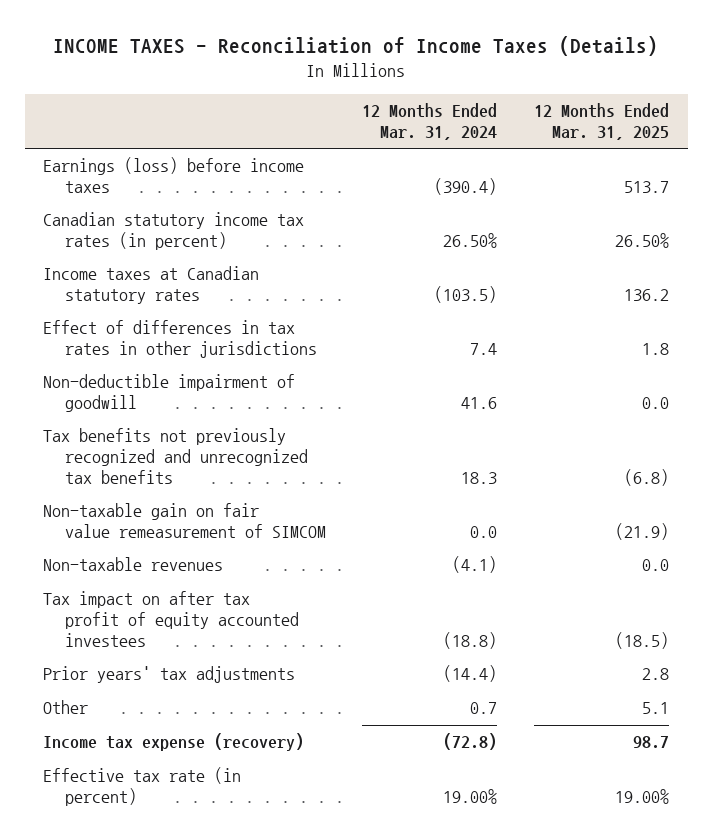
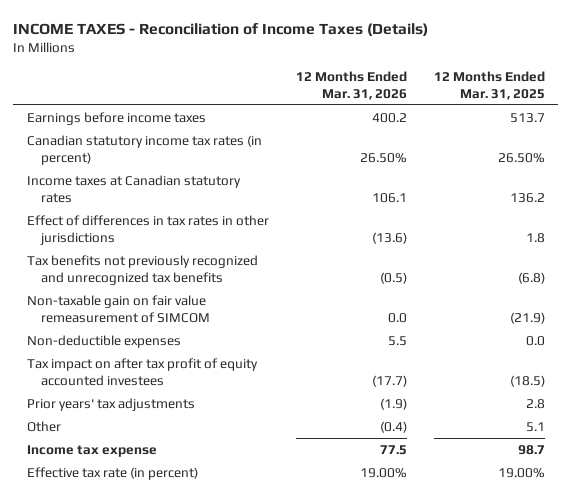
- | 12 Months Ended Mar. 31, 2024 | 12 Months Ended Mar. 31, 2025
+ | 12 Months Ended Mar. 31, 2026 | 12 Months Ended Mar. 31, 2025
- Earnings (loss) before income taxes | (390.4) | 513.7
+ Earnings before income taxes | 400.2 | 513.7
- Non-deductible impairment of goodwill | 41.6 | 0.0
- Non-taxable revenues | (4.1) | 0.0
+ Non-deductible expenses | 5.5 | 0.0
- Income tax expense (recovery) | (72.8) | 98.7
+ Income tax expense | 77.5 | 98.7

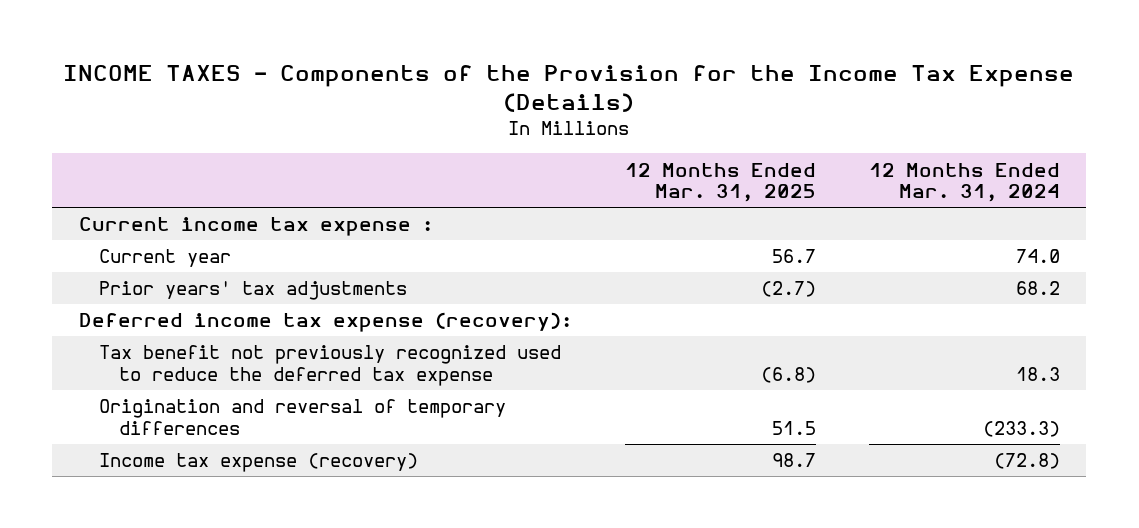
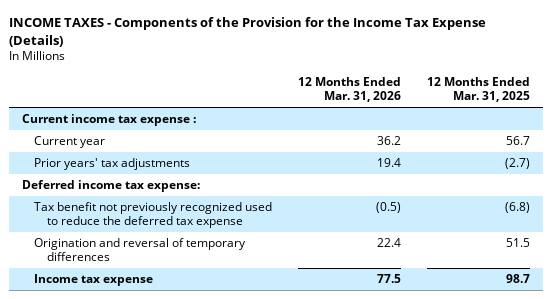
- | 12 Months Ended Mar. 31, 2025 | 12 Months Ended Mar. 31, 2024
+ | 12 Months Ended Mar. 31, 2026 | 12 Months Ended Mar. 31, 2025
- Deferred income tax expense (recovery):
+ Deferred income tax expense:
- Income tax expense (recovery) | 98.7 | (72.8)
+ Income tax expense | 77.5 | 98.7

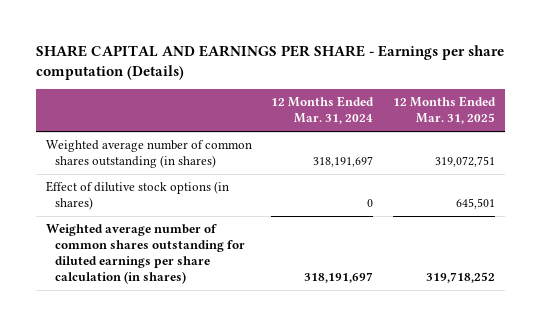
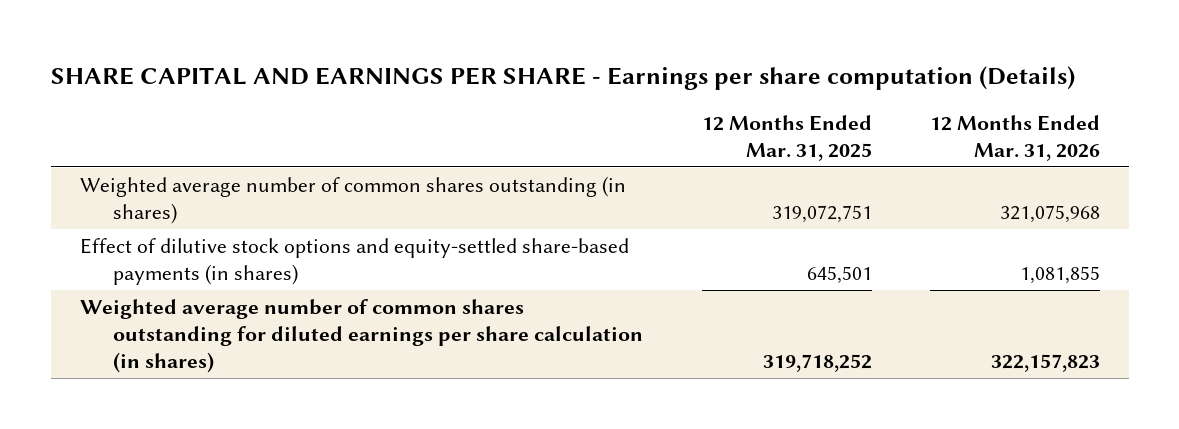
- | 12 Months Ended Mar. 31, 2024 | 12 Months Ended Mar. 31, 2025
+ | 12 Months Ended Mar. 31, 2025 | 12 Months Ended Mar. 31, 2026
- Effect of dilutive stock options (in shares) | 0 | 645,501
+ Effect of dilutive stock options and equity-settled share-based payments (in shares) | 645,501 | 1,081,855

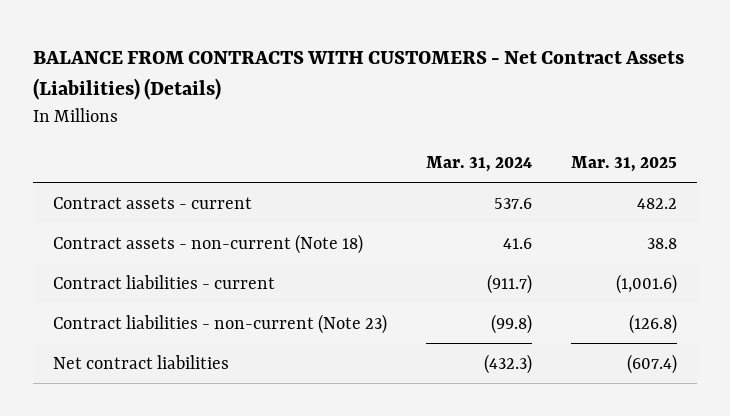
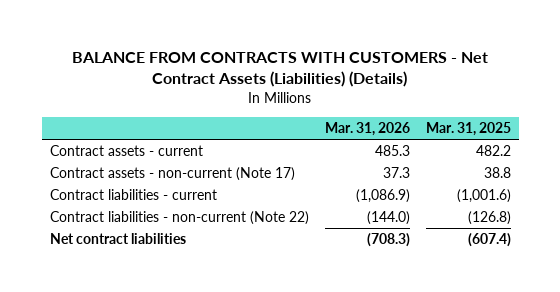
- | Mar. 31, 2024 | Mar. 31, 2025
+ | Mar. 31, 2026 | Mar. 31, 2025
- Contract assets - non-current (Note 18) | 41.6 | 38.8
+ Contract assets - non-current (Note 17) | 37.3 | 38.8
- Contract liabilities - non-current (Note 23) | (99.8) | (126.8)
+ Contract liabilities - non-current (Note 22) | (144.0) | (126.8)

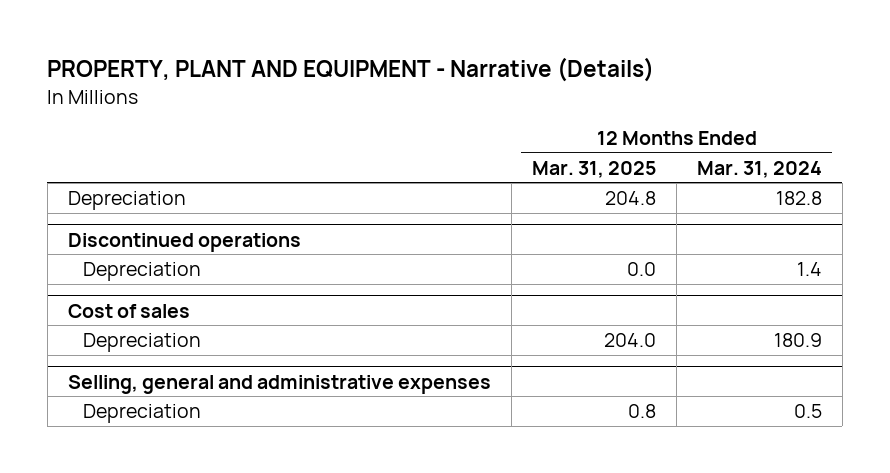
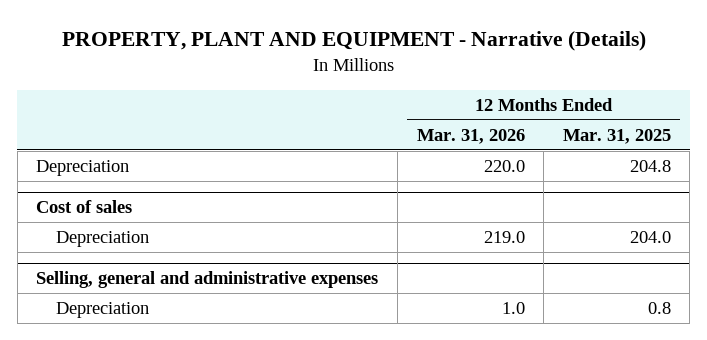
- | 12 Months Ended Mar. 31, 2025 | 12 Months Ended Mar. 31, 2024
+ | 12 Months Ended Mar. 31, 2026 | 12 Months Ended Mar. 31, 2025
- Discontinued operations
- Depreciation | 0.0 | 1.4

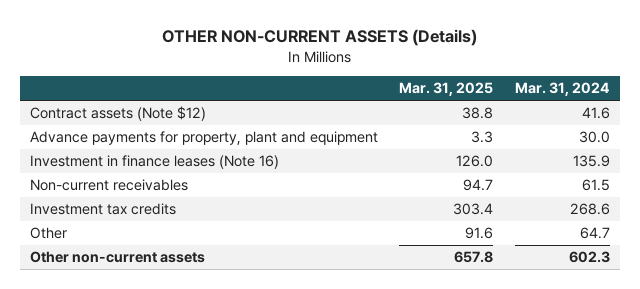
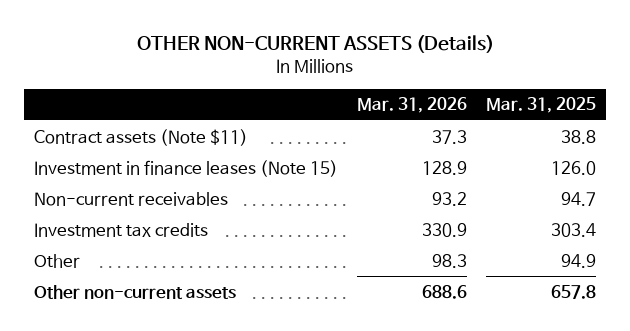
- | Mar. 31, 2025 | Mar. 31, 2024
+ | Mar. 31, 2026 | Mar. 31, 2025
- Contract assets (Note $12) | 38.8 | 41.6
- Advance payments for property, plant and equipment | 3.3 | 30.0
- Investment in finance leases (Note 16) | 126.0 | 135.9
+ Contract assets (Note $11) | 37.3 | 38.8
+ Investment in finance leases (Note 15) | 128.9 | 126.0
- Other | 91.6 | 64.7
+ Other | 98.3 | 94.9

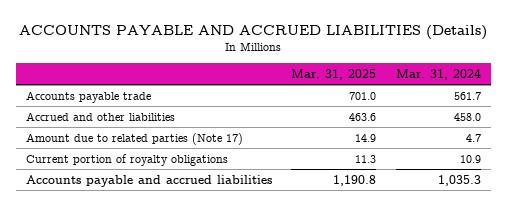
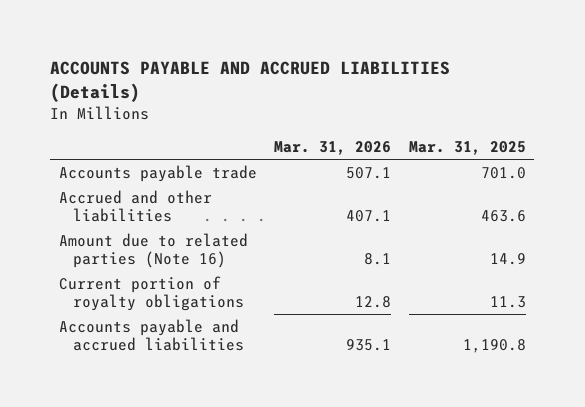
- | Mar. 31, 2025 | Mar. 31, 2024
+ | Mar. 31, 2026 | Mar. 31, 2025
- Amount due to related parties (Note 17) | 14.9 | 4.7
+ Amount due to related parties (Note 16) | 8.1 | 14.9

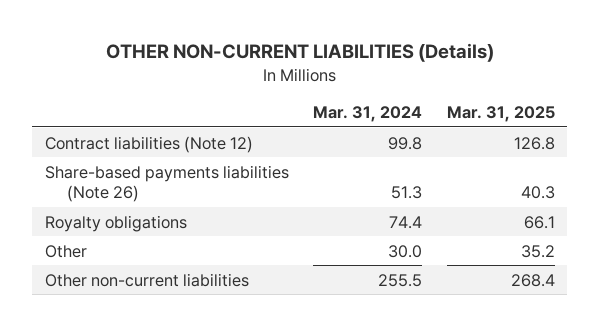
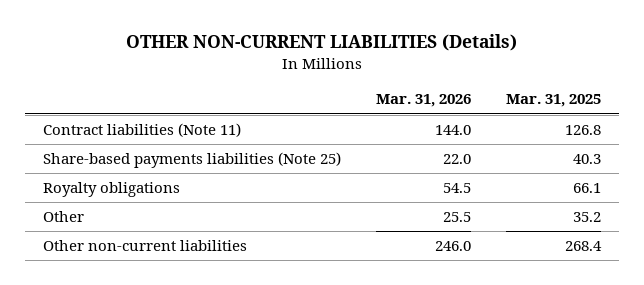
- | Mar. 31, 2024 | Mar. 31, 2025
+ | Mar. 31, 2026 | Mar. 31, 2025
- Contract liabilities (Note 12) | 99.8 | 126.8
- Share-based payments liabilities (Note 26) | 51.3 | 40.3
+ Contract liabilities (Note 11) | 144.0 | 126.8
+ Share-based payments liabilities (Note 25) | 22.0 | 40.3

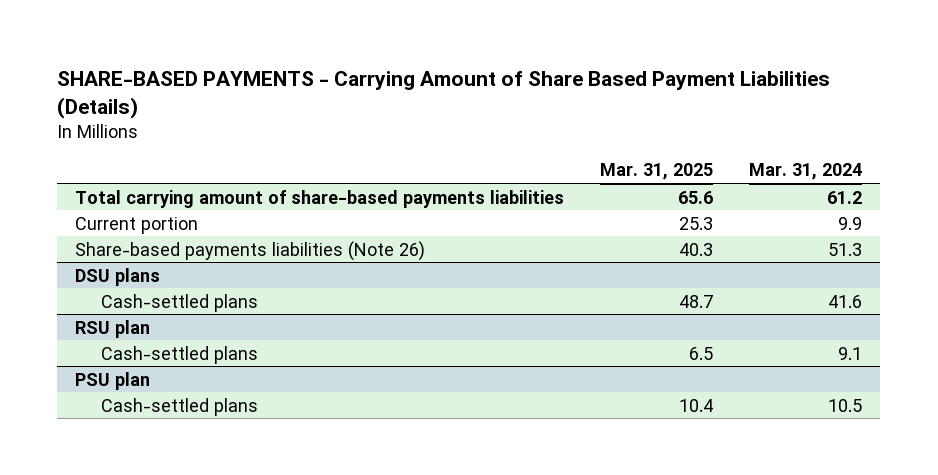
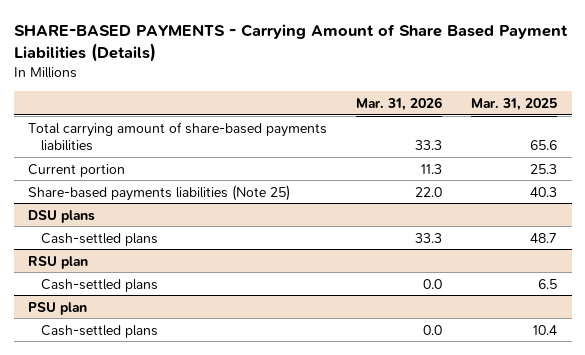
- | Mar. 31, 2025 | Mar. 31, 2024
+ | Mar. 31, 2026 | Mar. 31, 2025
- Share-based payments liabilities (Note 26) | 40.3 | 51.3
+ Share-based payments liabilities (Note 25) | 22.0 | 40.3

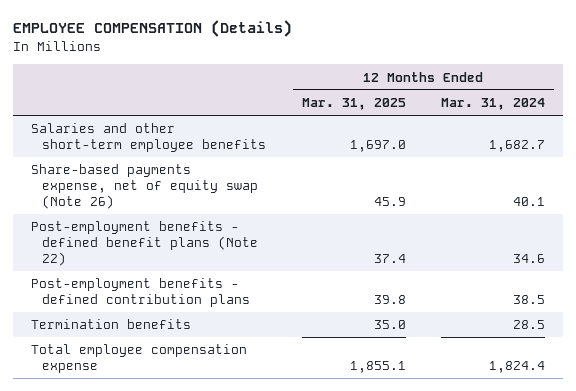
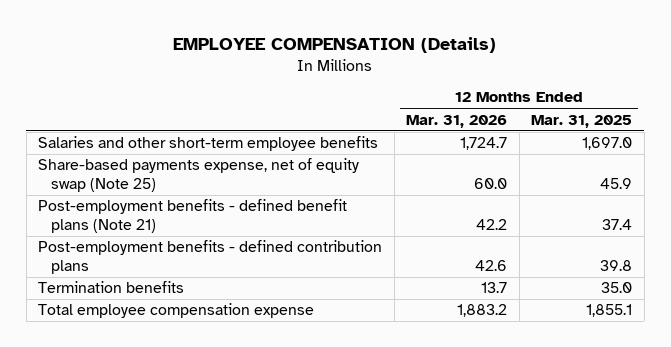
- | 12 Months Ended Mar. 31, 2025 | 12 Months Ended Mar. 31, 2024
+ | 12 Months Ended Mar. 31, 2026 | 12 Months Ended Mar. 31, 2025
- Share-based payments expense, net of equity swap (Note 26) | 45.9 | 40.1
- Post-employment benefits - defined benefit plans (Note 22) | 37.4 | 34.6
+ Share-based payments expense, net of equity swap (Note 25) | 60.0 | 45.9
+ Post-employment benefits - defined benefit plans (Note 21) | 42.2 | 37.4

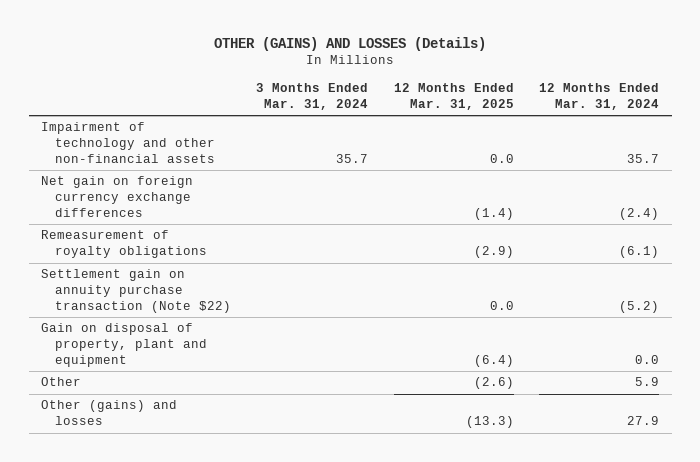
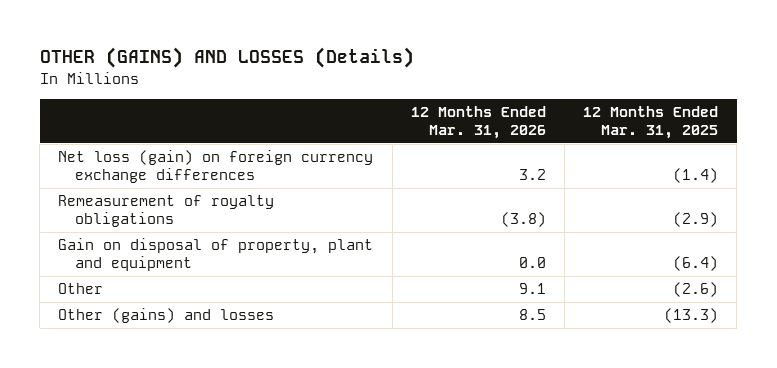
- | 3 Months Ended Mar. 31, 2024 | 12 Months Ended Mar. 31, 2025 | 12 Months Ended Mar. 31, 2024
+ | 12 Months Ended Mar. 31, 2026 | 12 Months Ended Mar. 31, 2025
- Impairment of technology and other non-financial assets | 35.7 | 0.0 | 35.7
- Net gain on foreign currency exchange differences | | (1.4) | (2.4)
+ Net loss (gain) on foreign currency exchange differences | 3.2 | (1.4)
- Settlement gain on annuity purchase transaction (Note $22) | | 0.0 | (5.2)

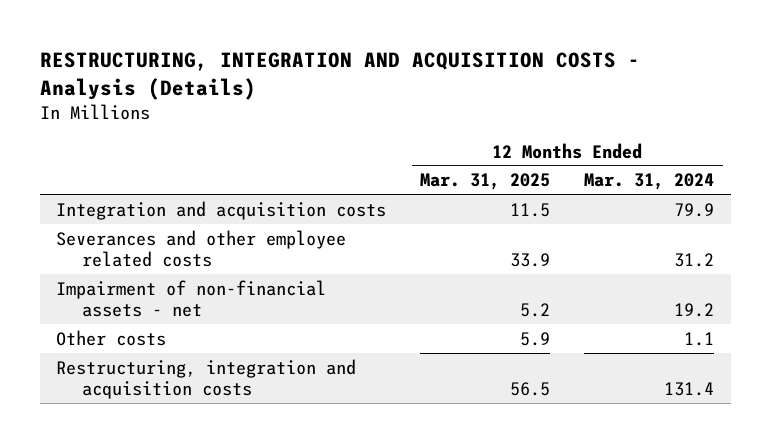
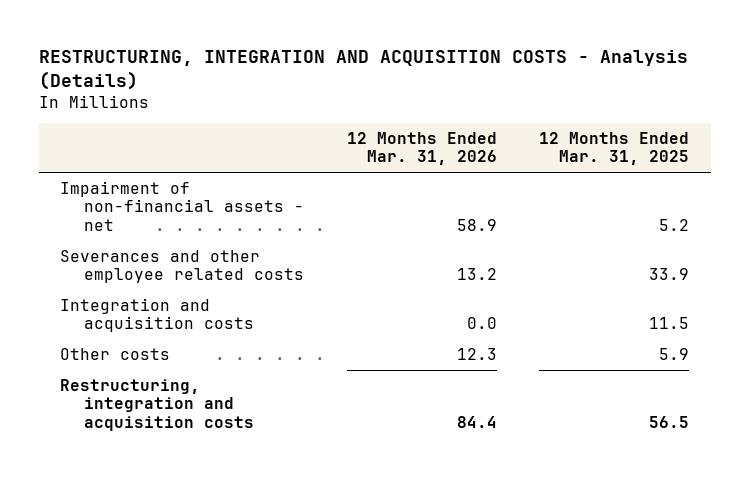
- | 12 Months Ended Mar. 31, 2025 | 12 Months Ended Mar. 31, 2024
+ | 12 Months Ended Mar. 31, 2026 | 12 Months Ended Mar. 31, 2025
moved down: Severances and other employee related costs | 13.2 | 33.9
moved down: Integration and acquisition costs | 0.0 | 11.5

